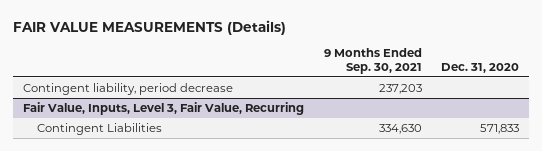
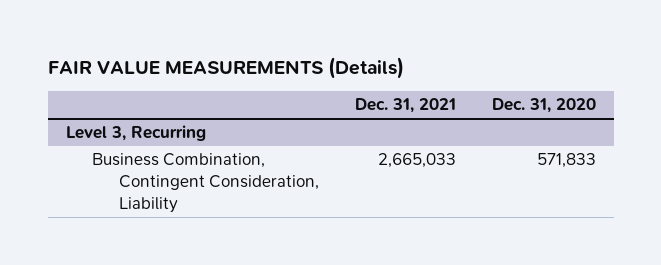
- | 9 Months Ended Sep. 30, 2021 | Dec. 31, 2020
+ | Dec. 31, 2021 | Dec. 31, 2020
- Contingent liability, period decrease | 237,203 |
- Fair Value, Inputs, Level 3, Fair Value, Recurring
- Contingent Liabilities | 334,630 | 571,833
+ Level 3, Recurring
+ Business Combination, Contingent Consideration, Liability | 2,665,033 | 571,833

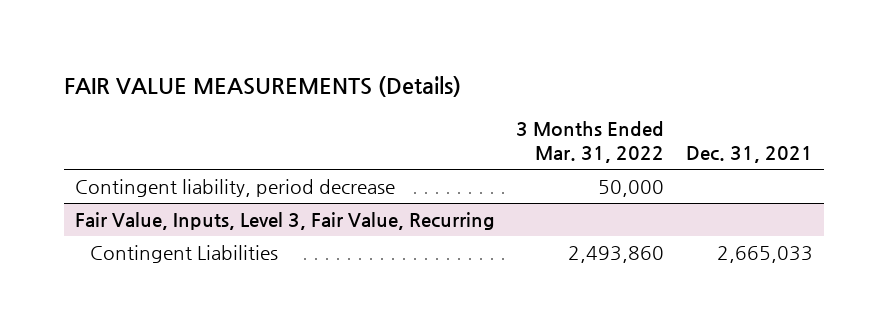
- | Dec. 31, 2021 | Dec. 31, 2020
+ | 3 Months Ended Mar. 31, 2022 | Dec. 31, 2021
- Level 3, Recurring
- Business Combination, Contingent Consideration, Liability | 2,665,033 | 571,833
+ Contingent liability, period decrease | 50,000 |
+ Fair Value, Inputs, Level 3, Fair Value, Recurring
+ Contingent Liabilities | 2,493,860 | 2,665,033

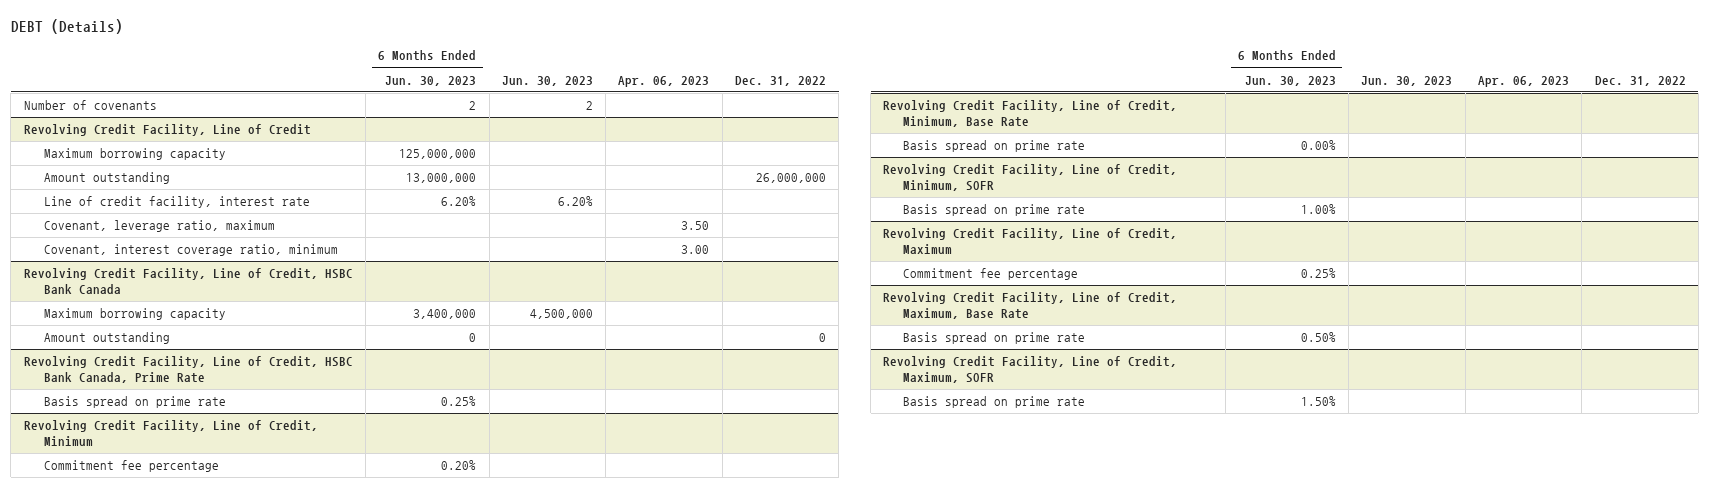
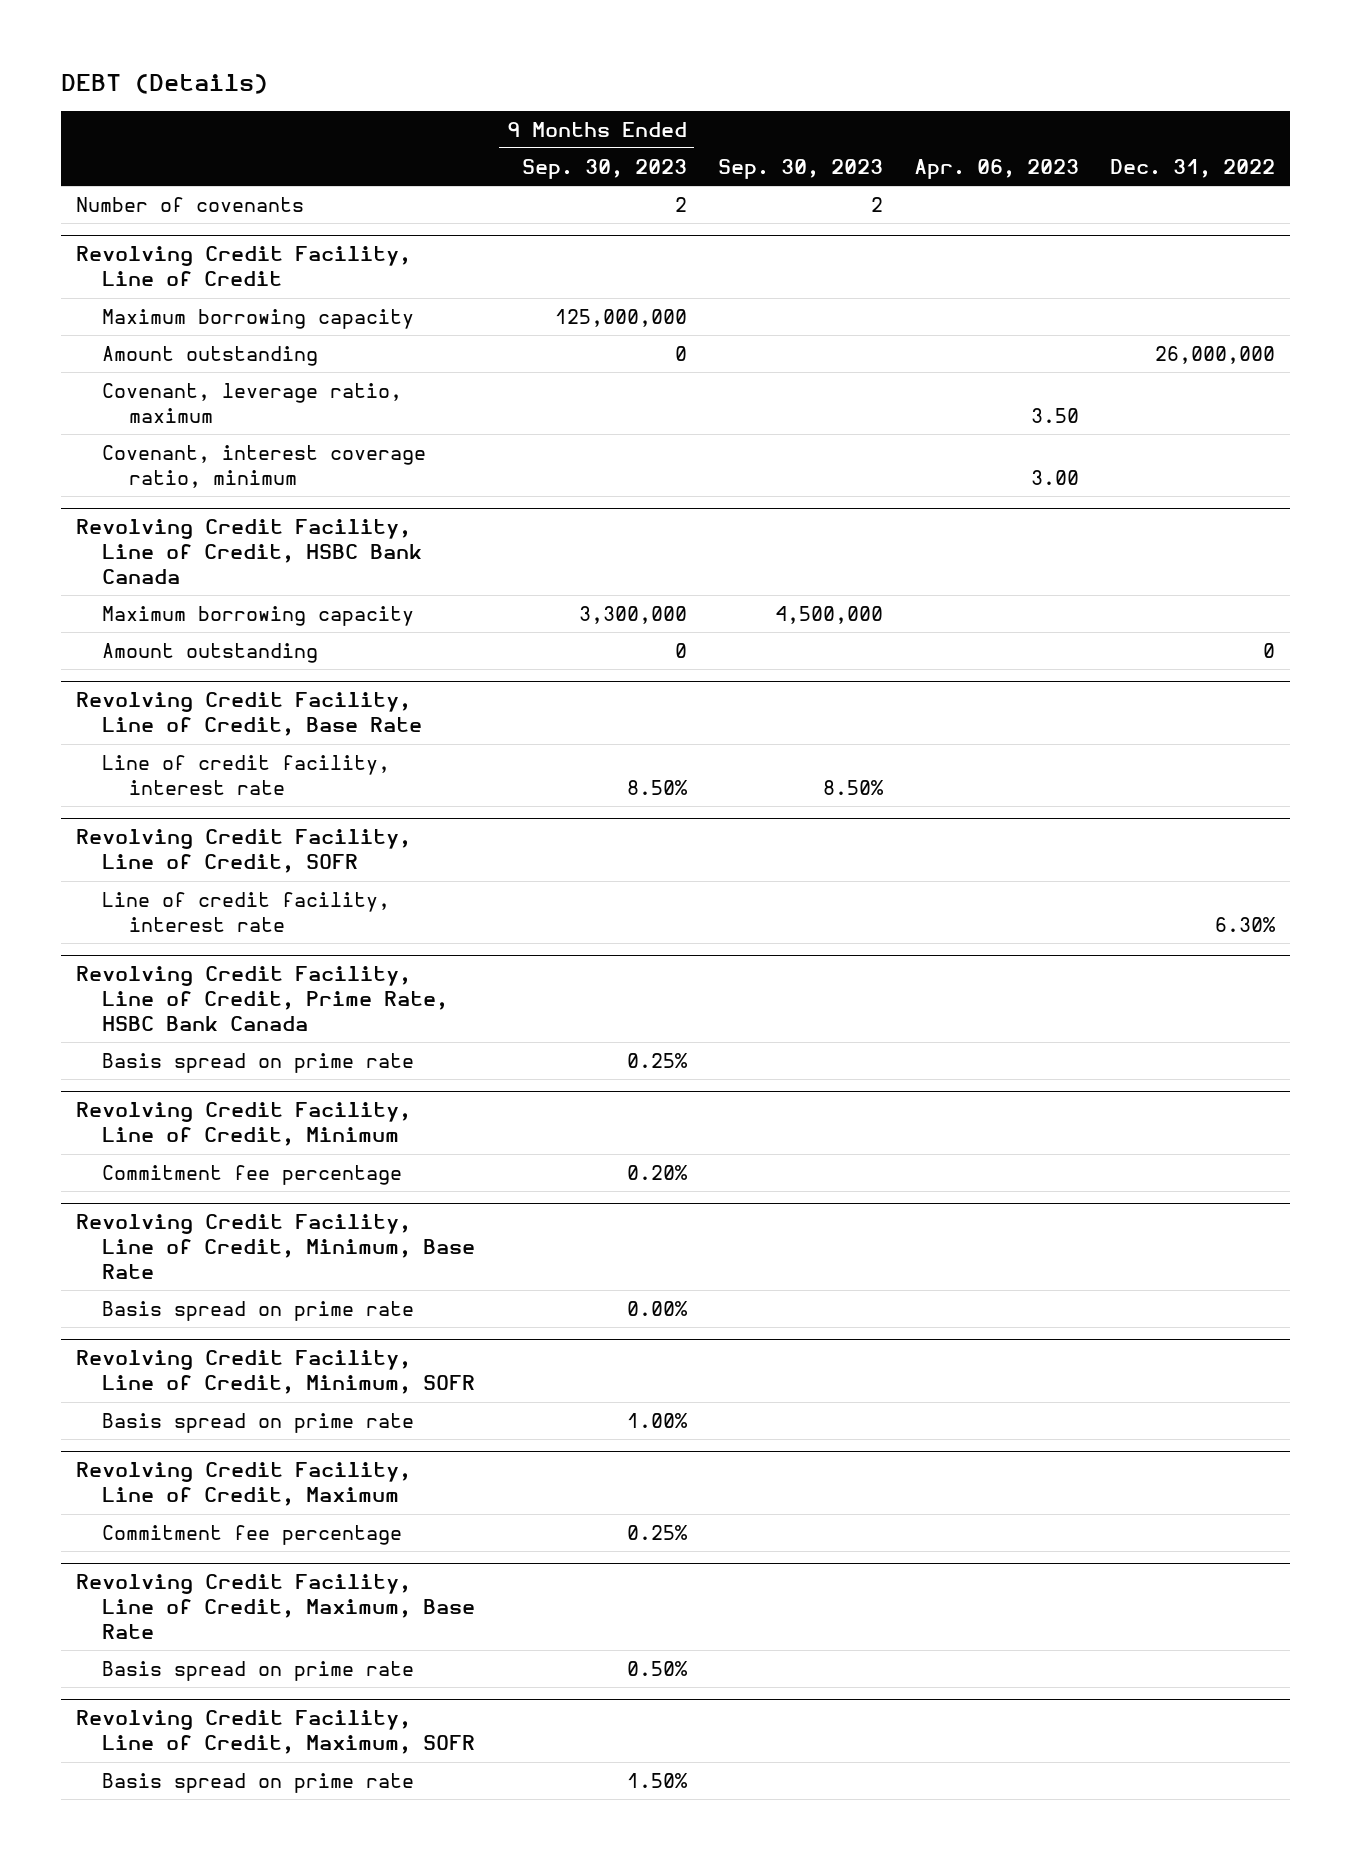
- | 6 Months Ended Jun. 30, 2023 | Jun. 30, 2023 | Apr. 06, 2023 | Dec. 31, 2022
+ | 9 Months Ended Sep. 30, 2023 | Sep. 30, 2023 | Apr. 06, 2023 | Dec. 31, 2022
@ Revolving Credit Facility, Line of Credit
- Line of credit facility, interest rate | 6.20% | 6.20% | |
- Revolving Credit Facility, Line of Credit, HSBC Bank Canada, Prime Rate
+ Revolving Credit Facility, Line of Credit, Base Rate
+ Line of credit facility, interest rate | 8.50% | 8.50% | |
+ Revolving Credit Facility, Line of Credit, SOFR
+ Line of credit facility, interest rate | | | | 6.30%
+ Revolving Credit Facility, Line of Credit, Prime Rate, HSBC Bank Canada

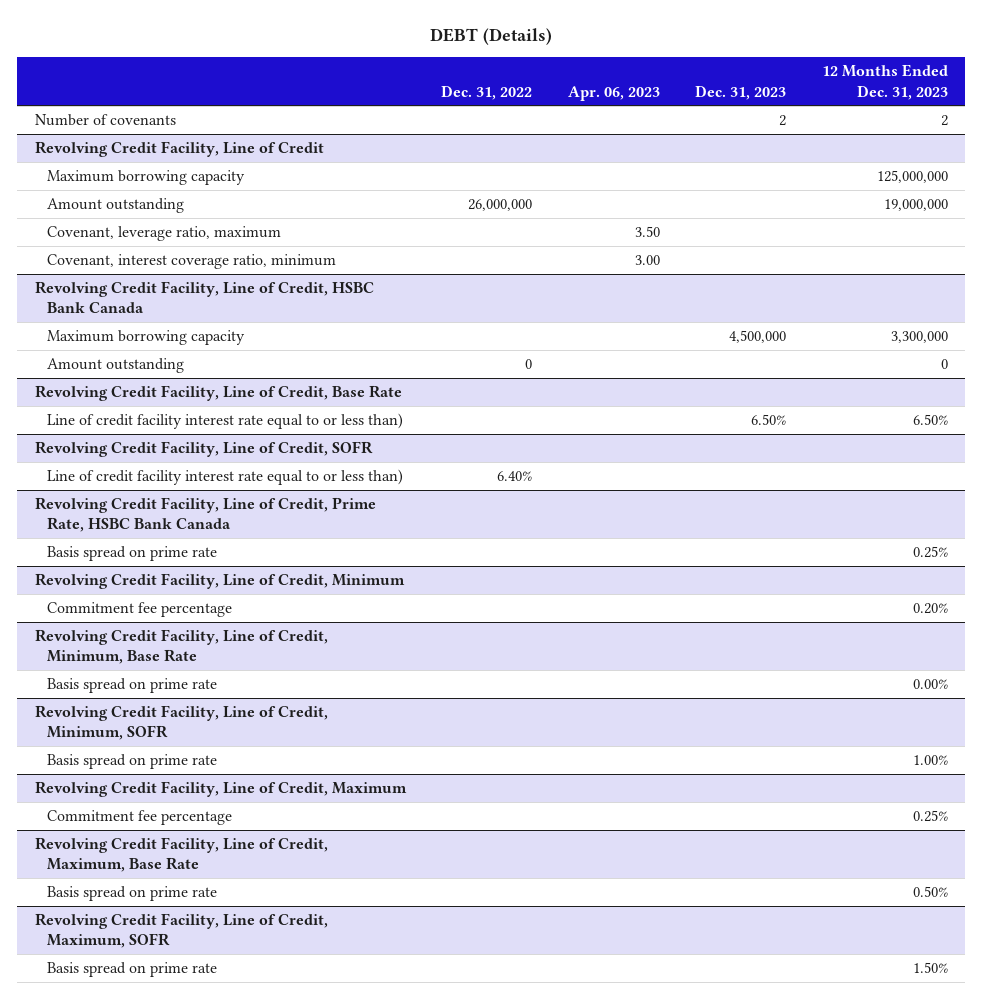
- | 9 Months Ended Sep. 30, 2023 | Sep. 30, 2023 | Apr. 06, 2023 | Dec. 31, 2022
+ | Dec. 31, 2022 | Apr. 06, 2023 | Dec. 31, 2023 | 12 Months Ended Dec. 31, 2023
@ Revolving Credit Facility, Line of Credit, Base Rate
- Line of credit facility, interest rate | 8.50% | 8.50% | |
+ Line of credit facility interest rate equal to or less than) | | | 6.50% | 6.50%
@ Revolving Credit Facility, Line of Credit, SOFR
- Line of credit facility, interest rate | | | | 6.30%
+ Line of credit facility interest rate equal to or less than) | 6.40% | | |

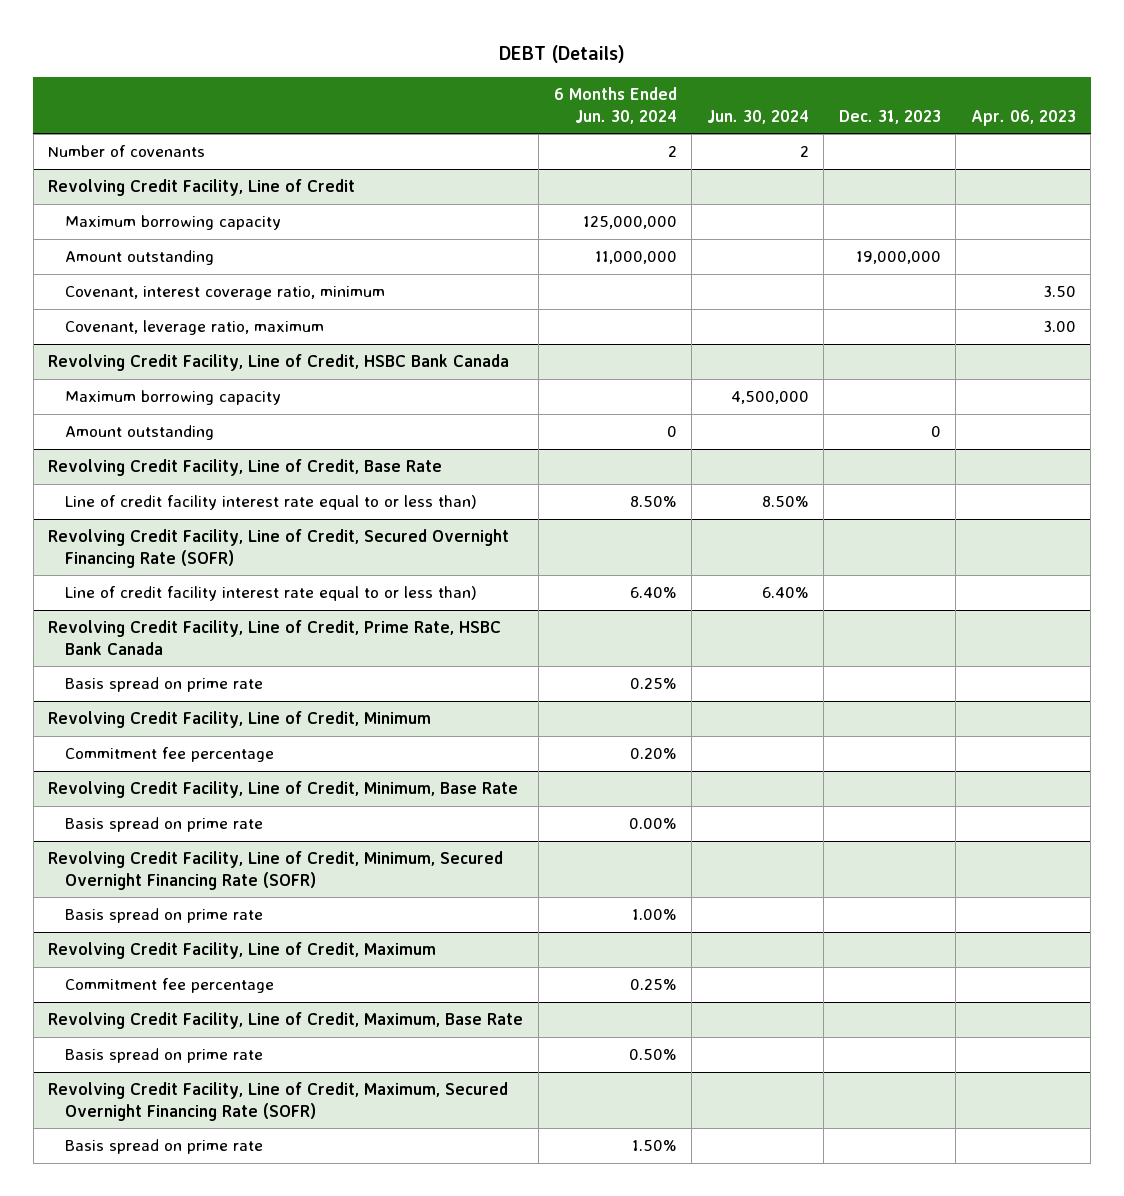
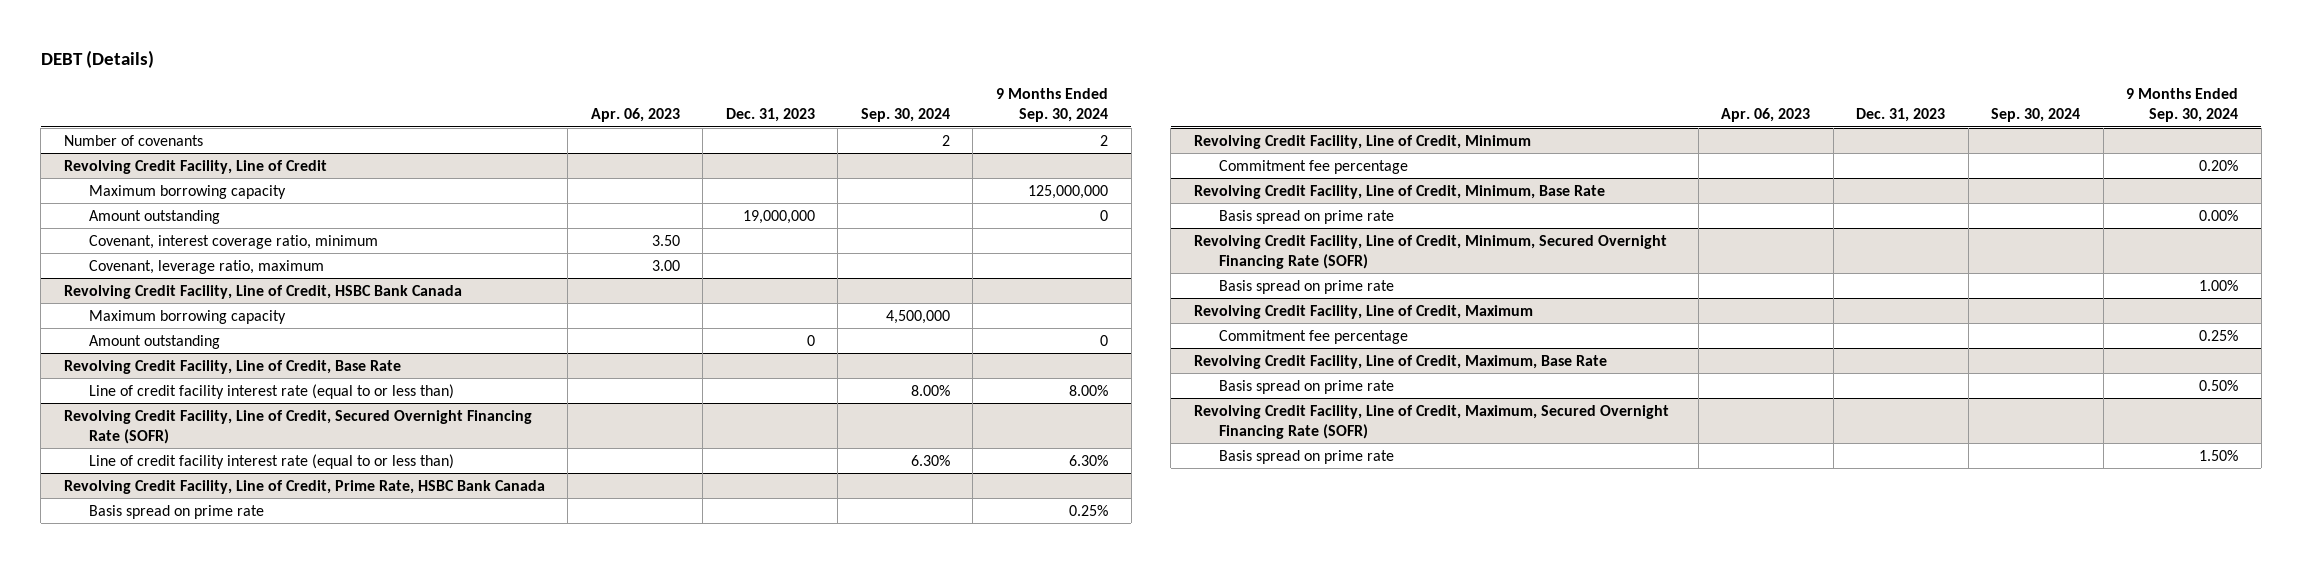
- | 6 Months Ended Jun. 30, 2024 | Jun. 30, 2024 | Dec. 31, 2023 | Apr. 06, 2023
+ | Apr. 06, 2023 | Dec. 31, 2023 | Sep. 30, 2024 | 9 Months Ended Sep. 30, 2024
@ Revolving Credit Facility, Line of Credit, Base Rate
- Line of credit facility interest rate equal to or less than) | 8.50% | 8.50% | |
+ Line of credit facility interest rate (equal to or less than) | | | 8.00% | 8.00%
@ Revolving Credit Facility, Line of Credit, Secured Overnight Financing Rate (SOFR)
- Line of credit facility interest rate equal to or less than) | 6.40% | 6.40% | |
+ Line of credit facility interest rate (equal to or less than) | | | 6.30% | 6.30%

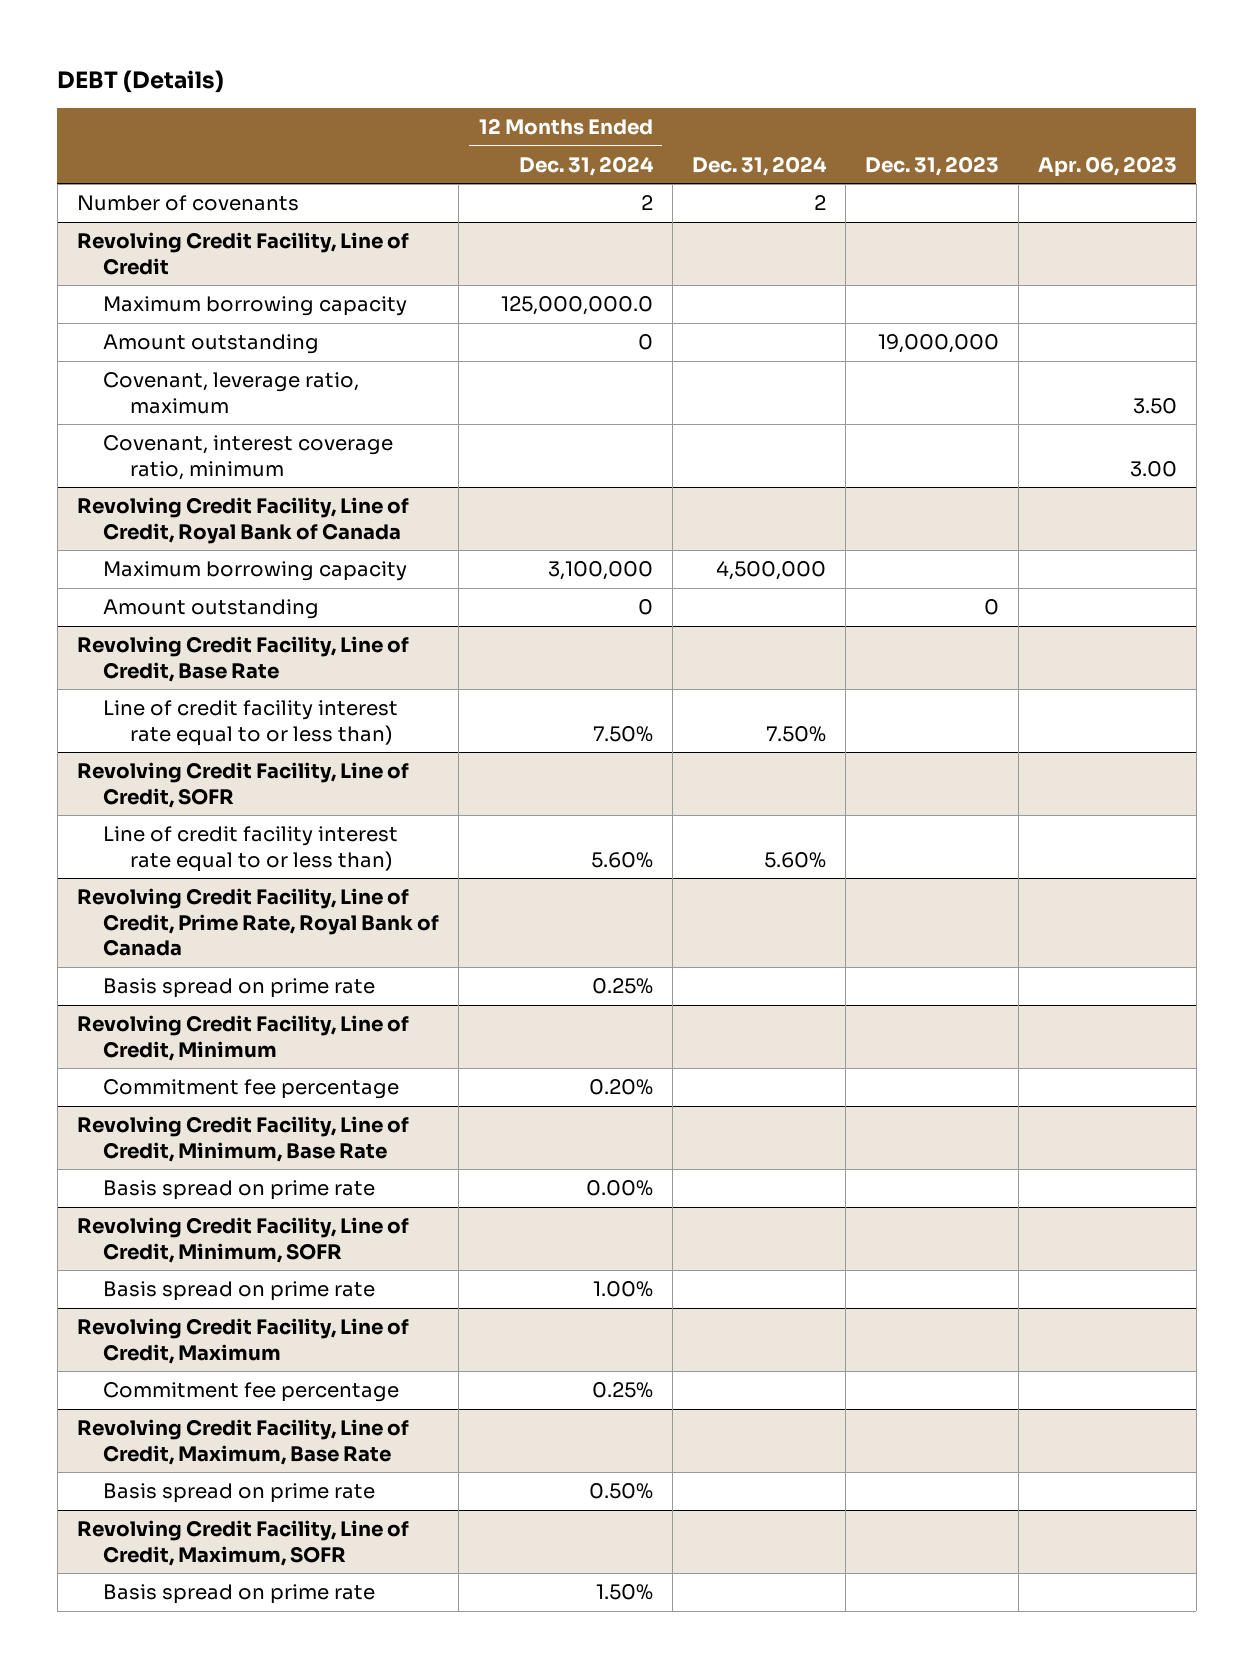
- | Apr. 06, 2023 | Dec. 31, 2023 | Sep. 30, 2024 | 9 Months Ended Sep. 30, 2024
+ | 12 Months Ended Dec. 31, 2024 | Dec. 31, 2024 | Dec. 31, 2023 | Apr. 06, 2023
@ Revolving Credit Facility, Line of Credit
- Covenant, interest coverage ratio, minimum | 3.50 | | |
- Covenant, leverage ratio, maximum | 3.00 | | |
- Revolving Credit Facility, Line of Credit, HSBC Bank Canada
@ Revolving Credit Facility, Line of Credit
+ Covenant, leverage ratio, maximum | | | | 3.50
+ Covenant, interest coverage ratio, minimum | | | | 3.00
+ Revolving Credit Facility, Line of Credit, Royal Bank of Canada
@ Revolving Credit Facility, Line of Credit, Base Rate
- Line of credit facility interest rate (equal to or less than) | | | 8.00% | 8.00%
- Revolving Credit Facility, Line of Credit, Secured Overnight Financing Rate (SOFR)
- Line of credit facility interest rate (equal to or less than) | | | 6.30% | 6.30%
- Revolving Credit Facility, Line of Credit, Prime Rate, HSBC Bank Canada
@ Revolving Credit Facility, Line of Credit, Base Rate
+ Line of credit facility interest rate equal to or less than) | 7.50% | 7.50% | |
+ Revolving Credit Facility, Line of Credit, SOFR
+ Line of credit facility interest rate equal to or less than) | 5.60% | 5.60% | |
+ Revolving Credit Facility, Line of Credit, Prime Rate, Royal Bank of Canada
- Revolving Credit Facility, Line of Credit, Minimum, Secured Overnight Financing Rate (SOFR)
+ Revolving Credit Facility, Line of Credit, Minimum, SOFR
- Revolving Credit Facility, Line of Credit, Maximum, Secured Overnight Financing Rate (SOFR)
+ Revolving Credit Facility, Line of Credit, Maximum, SOFR

